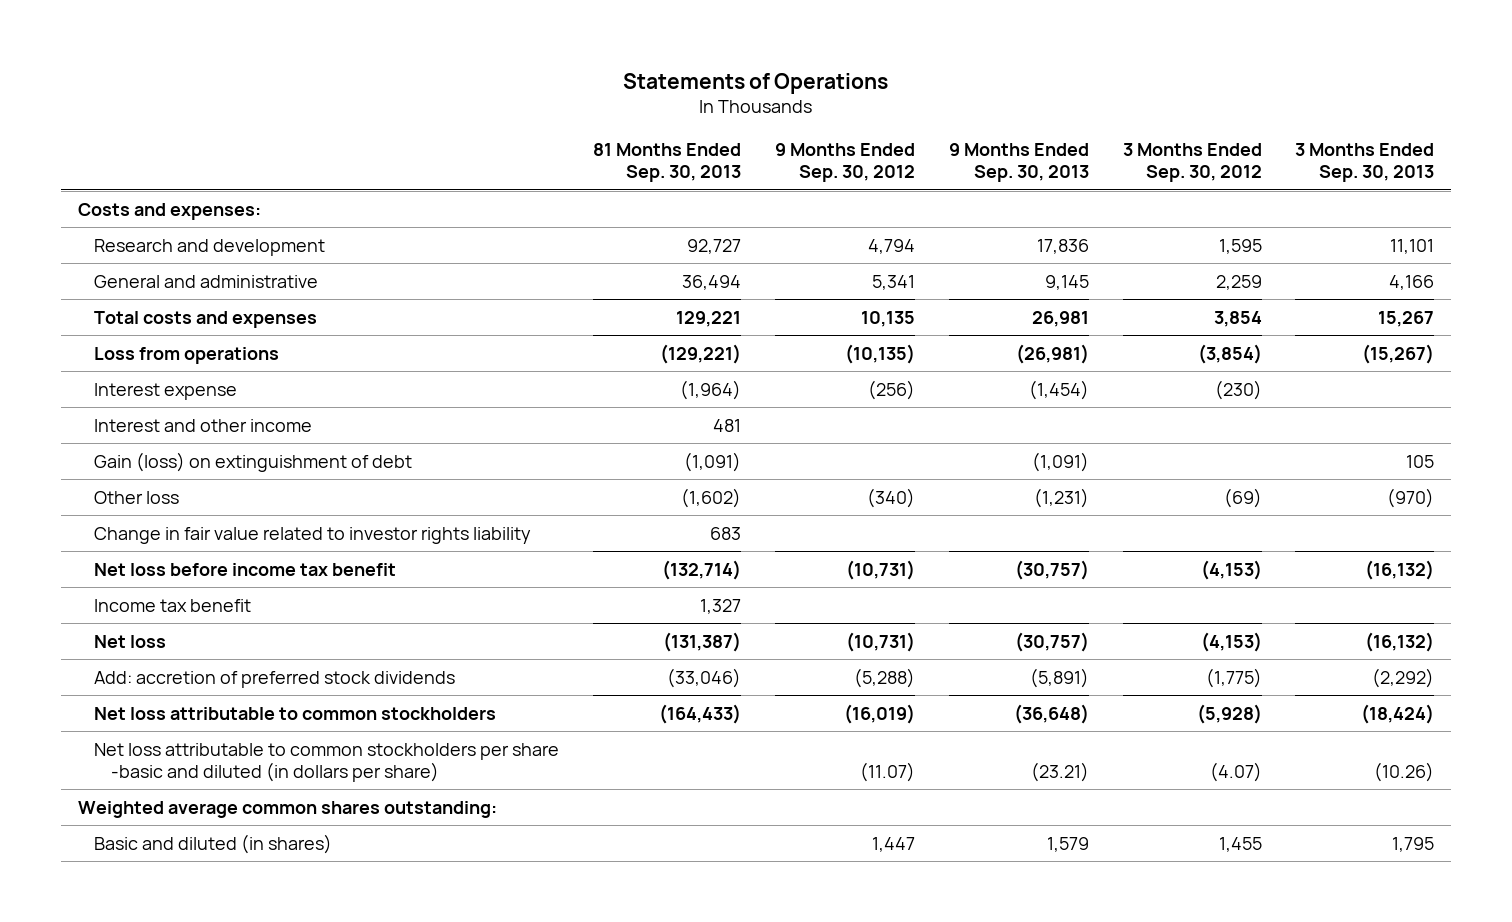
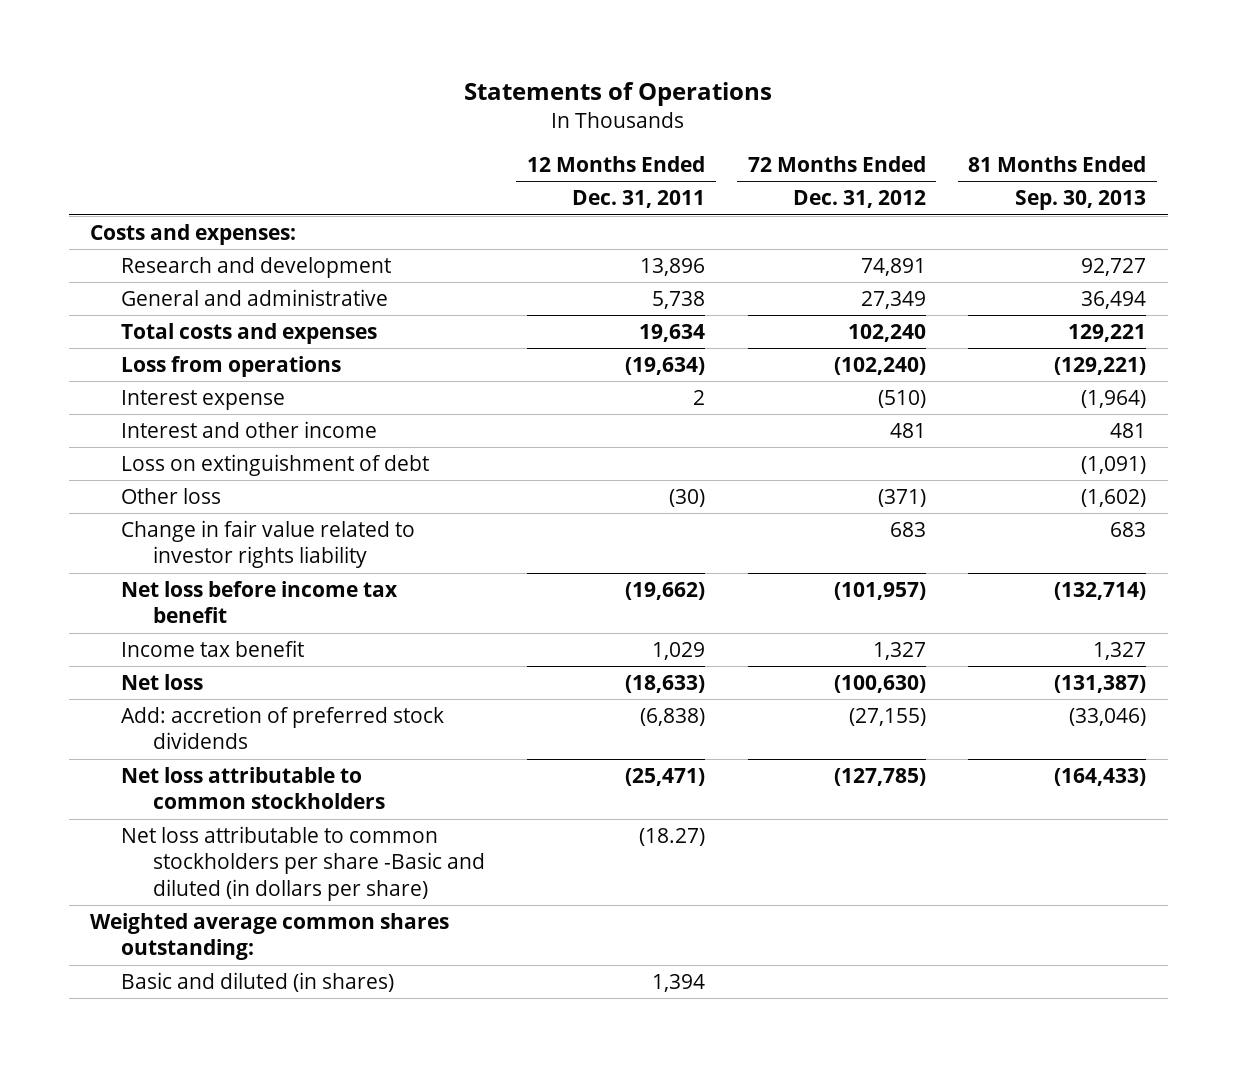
- | 81 Months Ended Sep. 30, 2013 | 9 Months Ended Sep. 30, 2012 | 9 Months Ended Sep. 30, 2013 | 3 Months Ended Sep. 30, 2012 | 3 Months Ended Sep. 30, 2013
+ | 12 Months Ended Dec. 31, 2011 | 72 Months Ended Dec. 31, 2012 | 81 Months Ended Sep. 30, 2013
- Gain (loss) on extinguishment of debt | (1,091) | | (1,091) | | 105
+ Loss on extinguishment of debt | | | (1,091)
- Net loss attributable to common stockholders per share -basic and diluted (in dollars per share) | | (11.07) | (23.21) | (4.07) | (10.26)
+ Net loss attributable to common stockholders per share -Basic and diluted (in dollars per share) | (18.27) | |

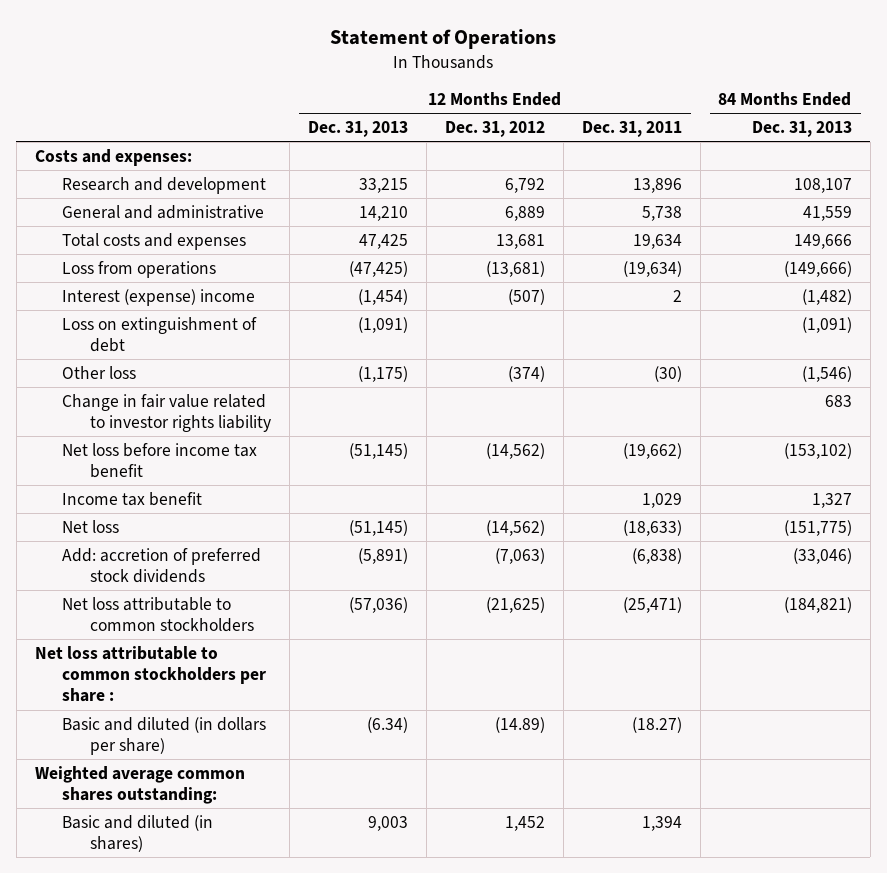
- Statements of Operations
+ Statement of Operations
- | 12 Months Ended Dec. 31, 2011 | 72 Months Ended Dec. 31, 2012 | 81 Months Ended Sep. 30, 2013
+ | 12 Months Ended Dec. 31, 2013 | 12 Months Ended Dec. 31, 2012 | 12 Months Ended Dec. 31, 2011 | 84 Months Ended Dec. 31, 2013
- Interest expense | 2 | (510) | (1,964)
- Interest and other income | | 481 | 481
+ Interest (expense) income | (1,454) | (507) | 2 | (1,482)
- Net loss attributable to common stockholders per share -Basic and diluted (in dollars per share) | (18.27) | |
+ Net loss attributable to common stockholders per share :
+ Basic and diluted (in dollars per share) | (6.34) | (14.89) | (18.27) |

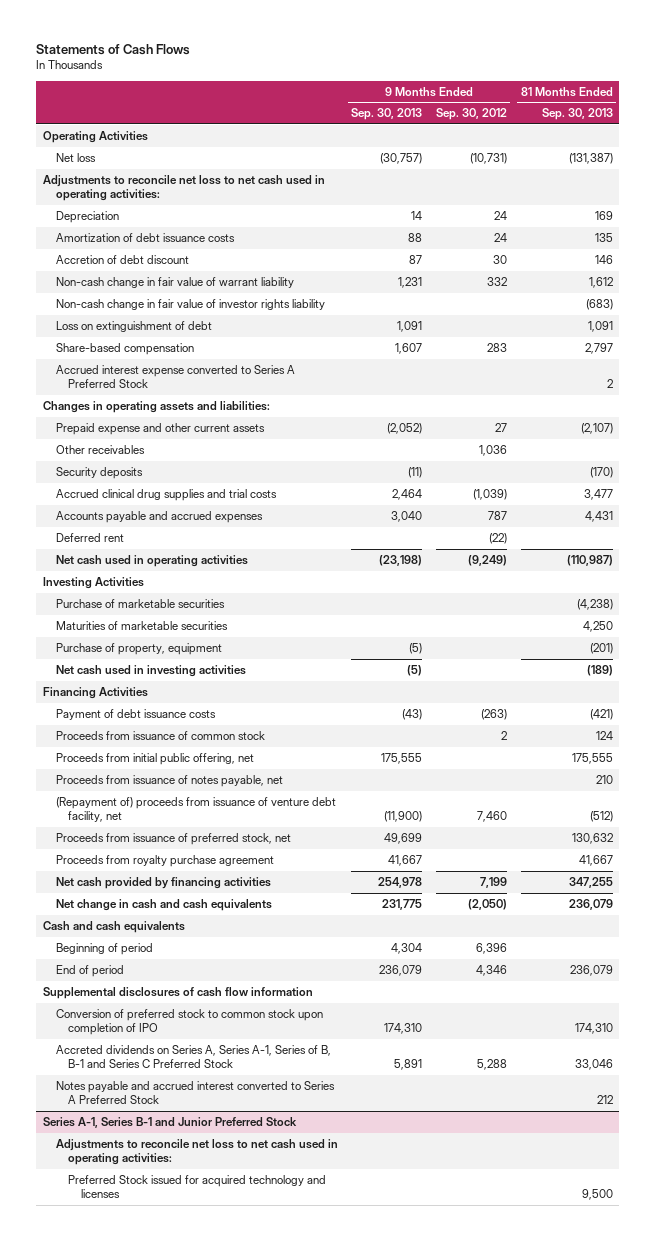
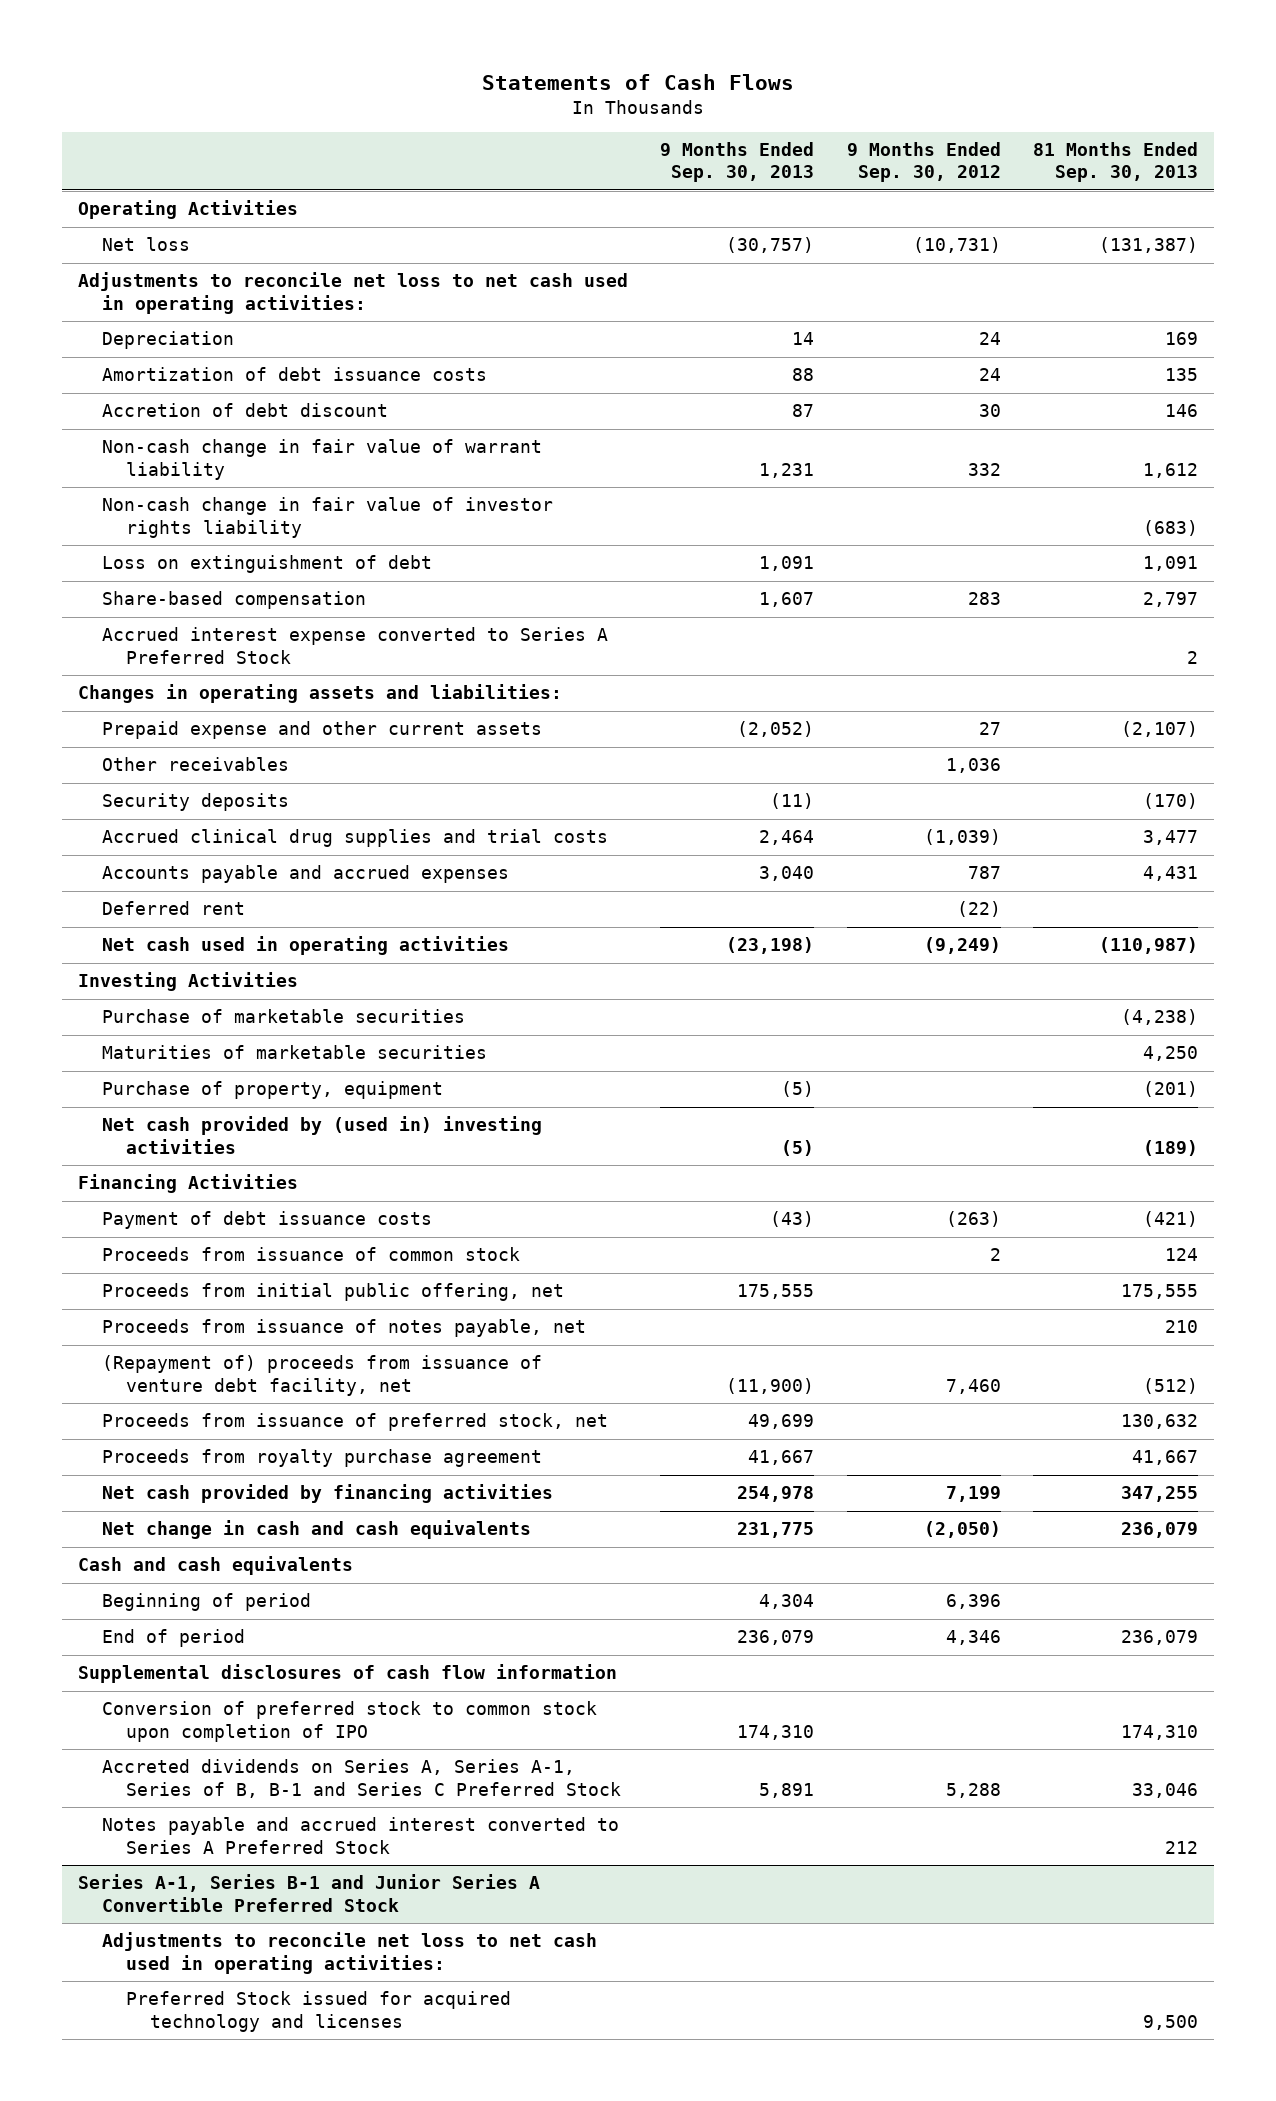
- Net cash used in investing activities | (5) | | (189)
+ Net cash provided by (used in) investing activities | (5) | | (189)
- Series A-1, Series B-1 and Junior Preferred Stock
+ Series A-1, Series B-1 and Junior Series A Convertible Preferred Stock

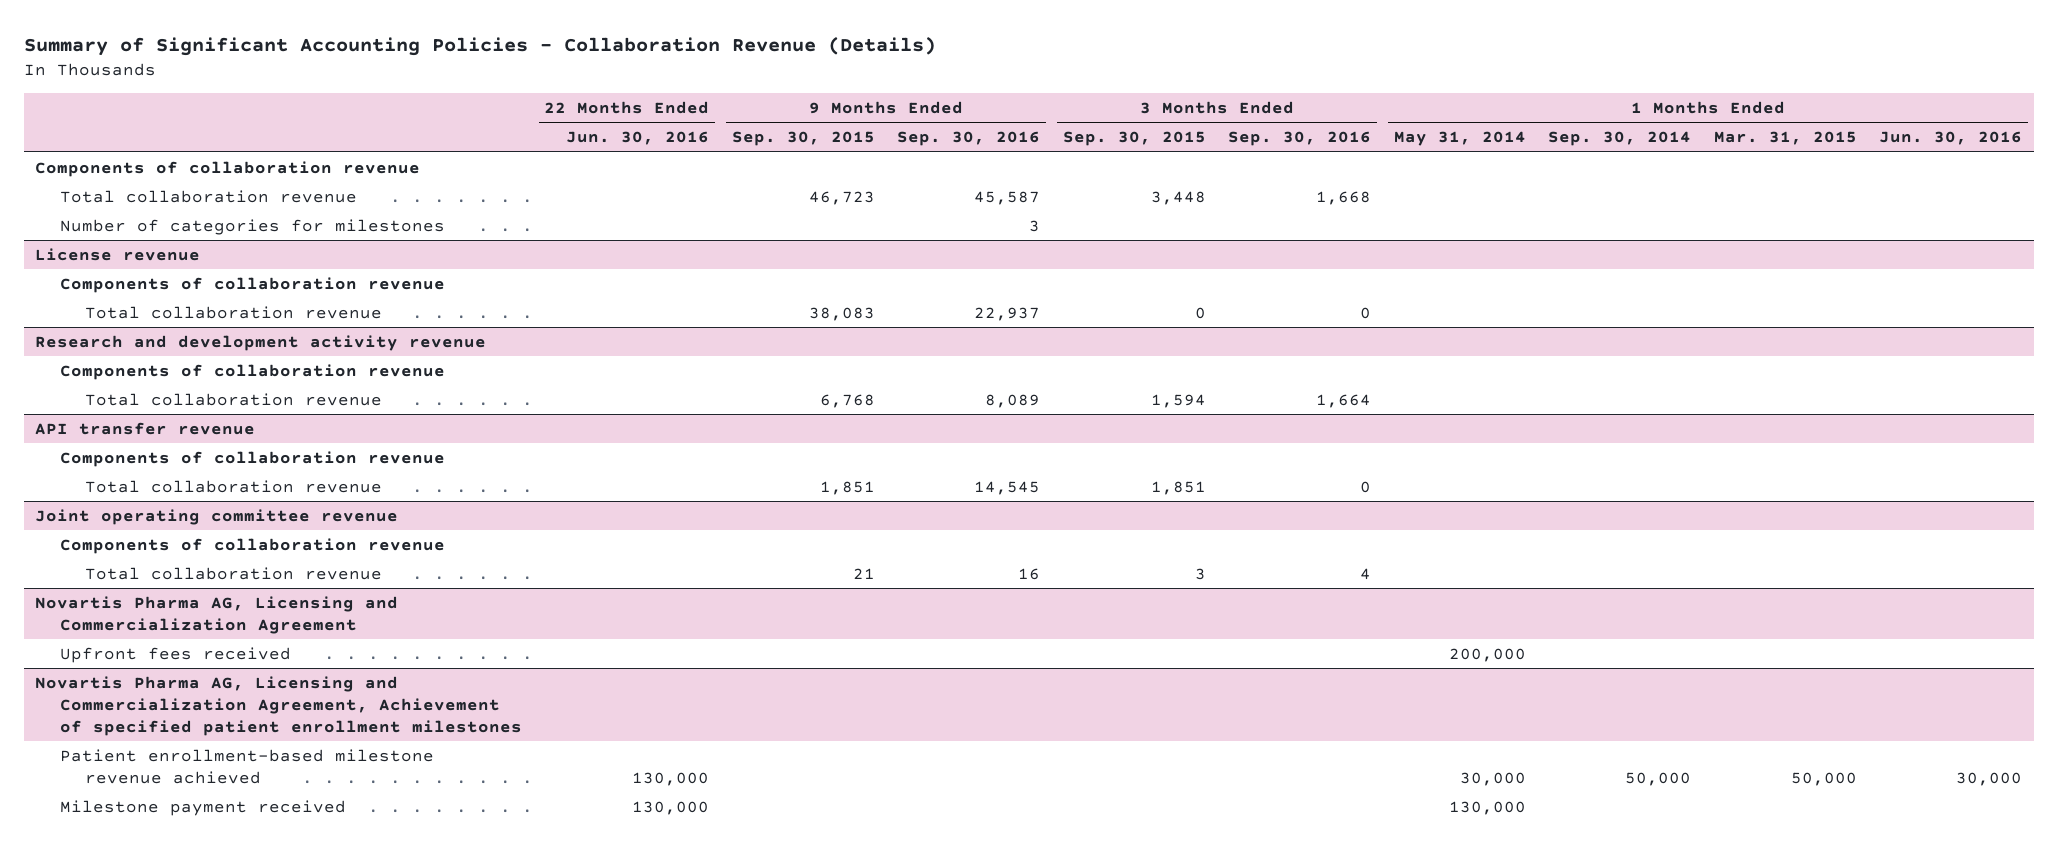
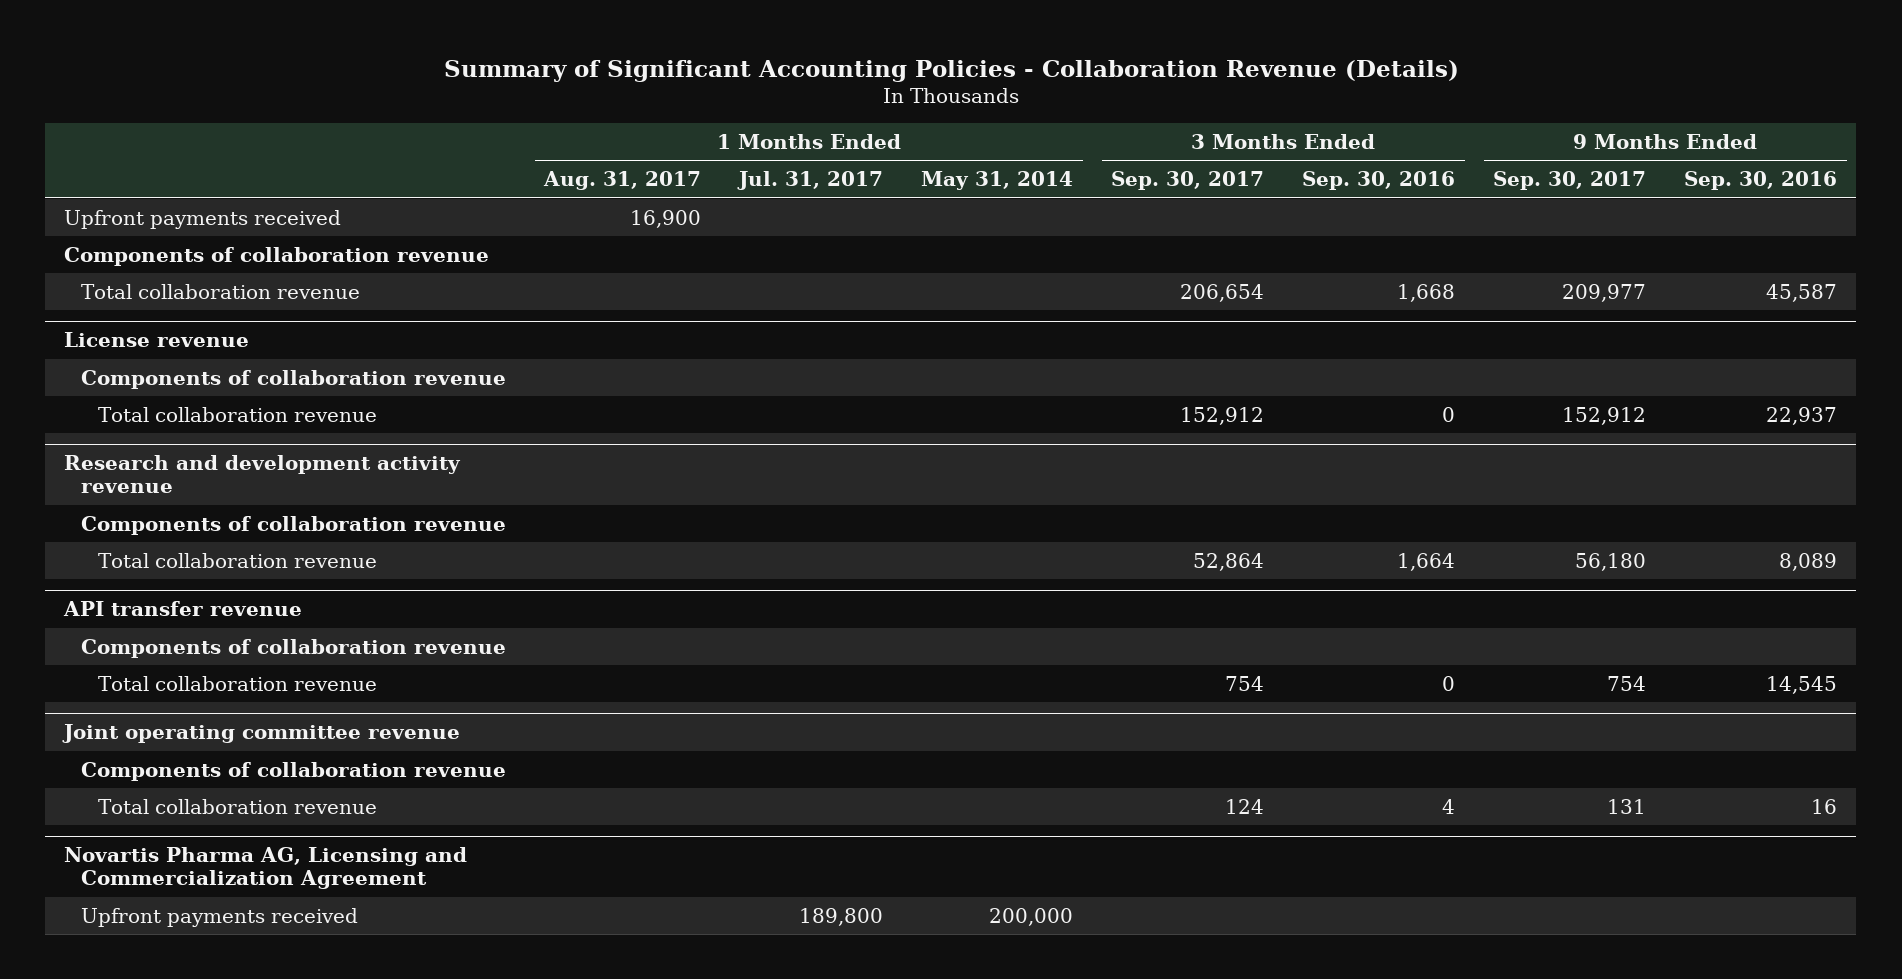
- | 22 Months Ended Jun. 30, 2016 | 9 Months Ended Sep. 30, 2015 | 9 Months Ended Sep. 30, 2016 | 3 Months Ended Sep. 30, 2015 | 3 Months Ended Sep. 30, 2016 | 1 Months Ended May 31, 2014 | 1 Months Ended Sep. 30, 2014 | 1 Months Ended Mar. 31, 2015 | 1 Months Ended Jun. 30, 2016
+ | 1 Months Ended Aug. 31, 2017 | 1 Months Ended Jul. 31, 2017 | 1 Months Ended May 31, 2014 | 3 Months Ended Sep. 30, 2017 | 3 Months Ended Sep. 30, 2016 | 9 Months Ended Sep. 30, 2017 | 9 Months Ended Sep. 30, 2016
+ Upfront payments received | 16,900 | | | | | |
- Number of categories for milestones | | | 3 | | | | | |
@ Novartis Pharma AG, Licensing and Commercialization Agreement
- Upfront fees received | | | | | | 200,000 | | |
- Novartis Pharma AG, Licensing and Commercialization Agreement, Achievement of specified patient enrollment milestones
- Patient enrollment-based milestone revenue achieved | 130,000 | | | | | 30,000 | 50,000 | 50,000 | 30,000
- Milestone payment received | 130,000 | | | | | 130,000 | | |
@ Novartis Pharma AG, Licensing and Commercialization Agreement
+ Upfront payments received | | 189,800 | 200,000 | | | |

